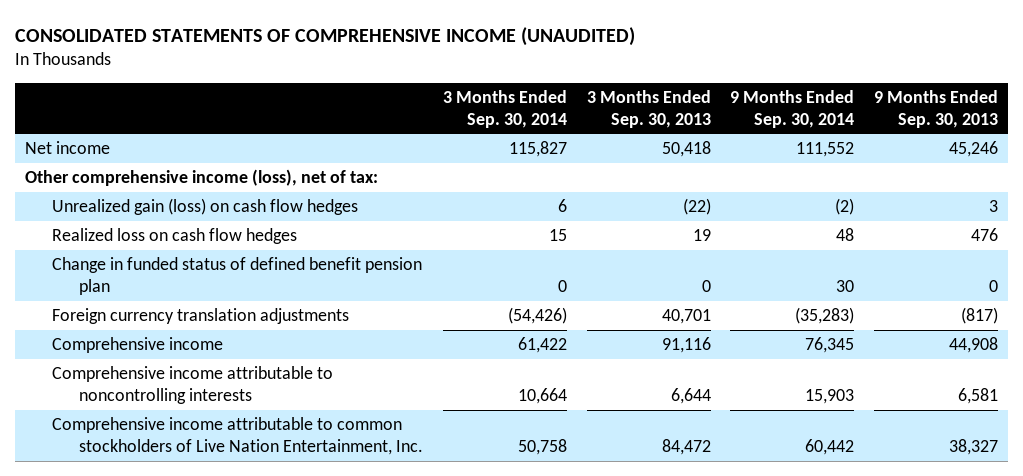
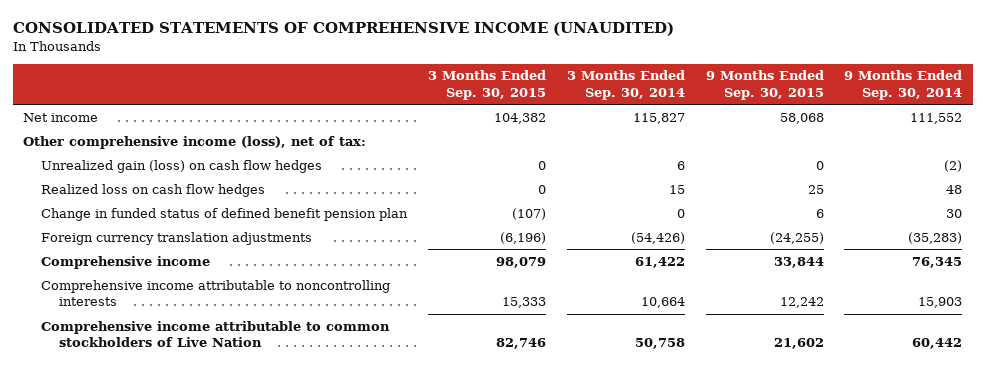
- | 3 Months Ended Sep. 30, 2014 | 3 Months Ended Sep. 30, 2013 | 9 Months Ended Sep. 30, 2014 | 9 Months Ended Sep. 30, 2013
+ | 3 Months Ended Sep. 30, 2015 | 3 Months Ended Sep. 30, 2014 | 9 Months Ended Sep. 30, 2015 | 9 Months Ended Sep. 30, 2014
- Comprehensive income attributable to common stockholders of Live Nation Entertainment, Inc. | 50,758 | 84,472 | 60,442 | 38,327
+ Comprehensive income attributable to common stockholders of Live Nation | 82,746 | 50,758 | 21,602 | 60,442

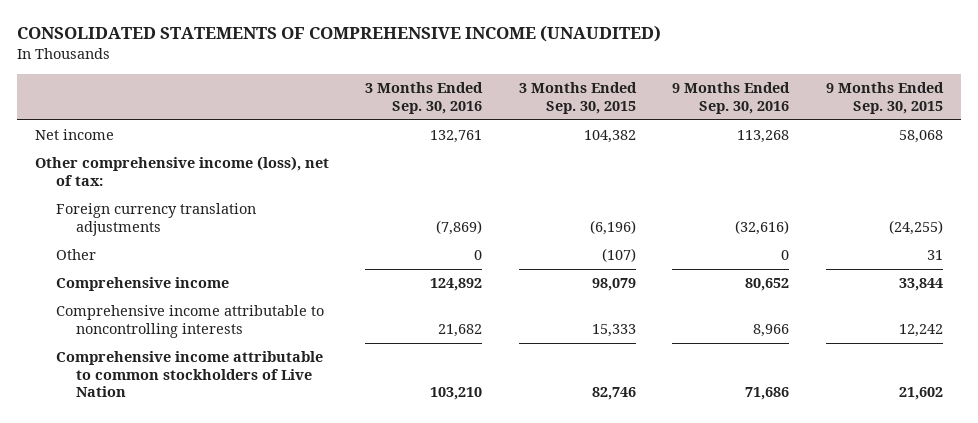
- | 3 Months Ended Sep. 30, 2015 | 3 Months Ended Sep. 30, 2014 | 9 Months Ended Sep. 30, 2015 | 9 Months Ended Sep. 30, 2014
+ | 3 Months Ended Sep. 30, 2016 | 3 Months Ended Sep. 30, 2015 | 9 Months Ended Sep. 30, 2016 | 9 Months Ended Sep. 30, 2015
- Unrealized gain (loss) on cash flow hedges | 0 | 6 | 0 | (2)
- Realized loss on cash flow hedges | 0 | 15 | 25 | 48
- Change in funded status of defined benefit pension plan | (107) | 0 | 6 | 30
+ Other | 0 | (107) | 0 | 31

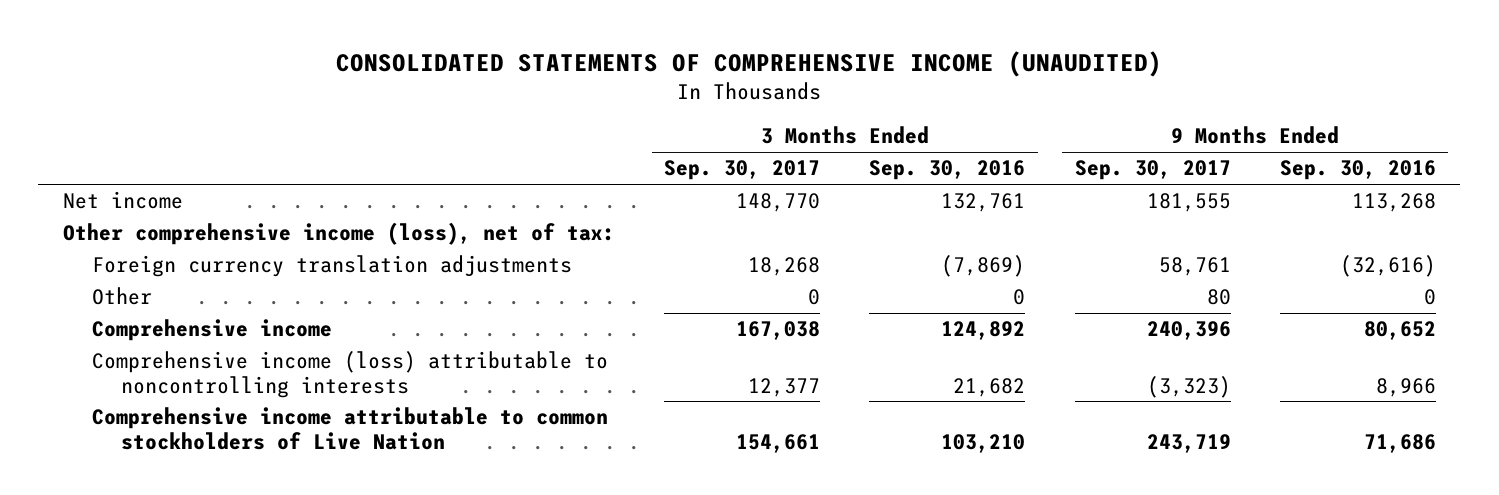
- | 3 Months Ended Sep. 30, 2016 | 3 Months Ended Sep. 30, 2015 | 9 Months Ended Sep. 30, 2016 | 9 Months Ended Sep. 30, 2015
+ | 3 Months Ended Sep. 30, 2017 | 3 Months Ended Sep. 30, 2016 | 9 Months Ended Sep. 30, 2017 | 9 Months Ended Sep. 30, 2016
- Comprehensive income attributable to noncontrolling interests | 21,682 | 15,333 | 8,966 | 12,242
+ Comprehensive income (loss) attributable to noncontrolling interests | 12,377 | 21,682 | (3,323) | 8,966

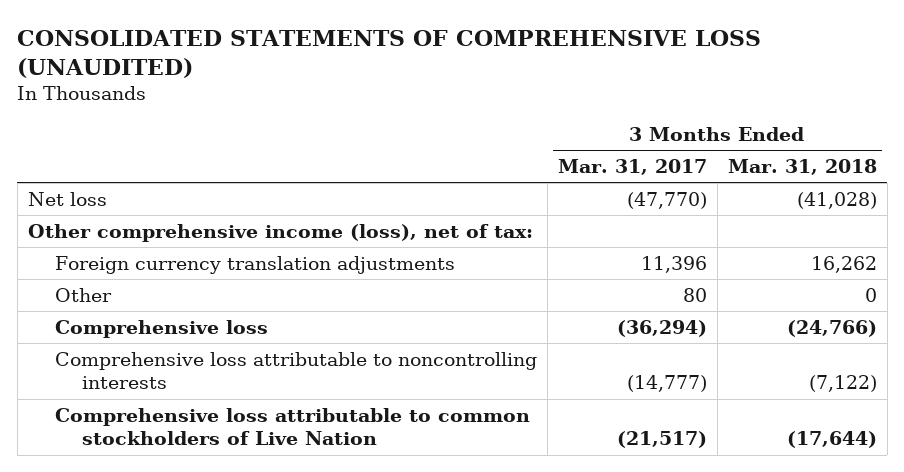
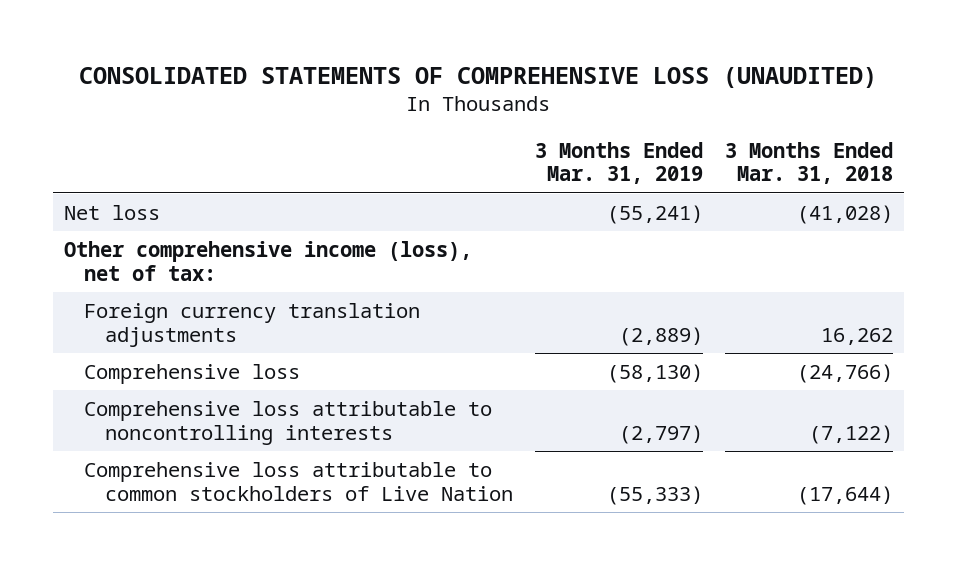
- | 3 Months Ended Mar. 31, 2017 | 3 Months Ended Mar. 31, 2018
+ | 3 Months Ended Mar. 31, 2019 | 3 Months Ended Mar. 31, 2018
- Other | 80 | 0

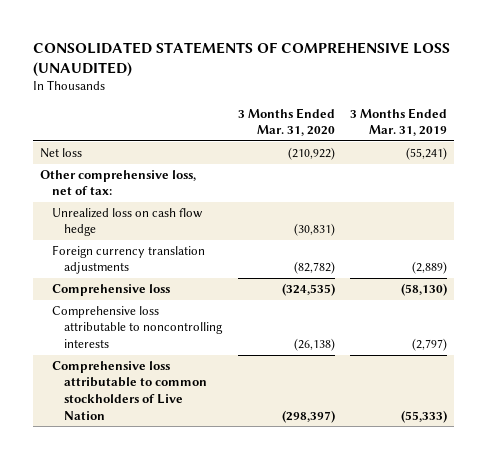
- | 3 Months Ended Mar. 31, 2019 | 3 Months Ended Mar. 31, 2018
+ | 3 Months Ended Mar. 31, 2020 | 3 Months Ended Mar. 31, 2019
- Other comprehensive income (loss), net of tax:
+ Other comprehensive loss, net of tax:
+ Unrealized loss on cash flow hedge | (30,831) |

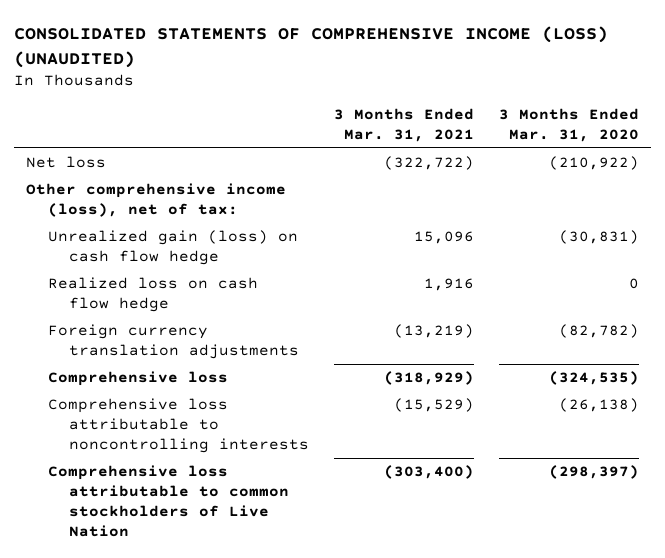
- CONSOLIDATED STATEMENTS OF COMPREHENSIVE LOSS (UNAUDITED)
+ CONSOLIDATED STATEMENTS OF COMPREHENSIVE INCOME (LOSS) (UNAUDITED)
- | 3 Months Ended Mar. 31, 2020 | 3 Months Ended Mar. 31, 2019
+ | 3 Months Ended Mar. 31, 2021 | 3 Months Ended Mar. 31, 2020
- Other comprehensive loss, net of tax:
- Unrealized loss on cash flow hedge | (30,831) |
+ Other comprehensive income (loss), net of tax:
+ Unrealized gain (loss) on cash flow hedge | 15,096 | (30,831)
+ Realized loss on cash flow hedge | 1,916 | 0

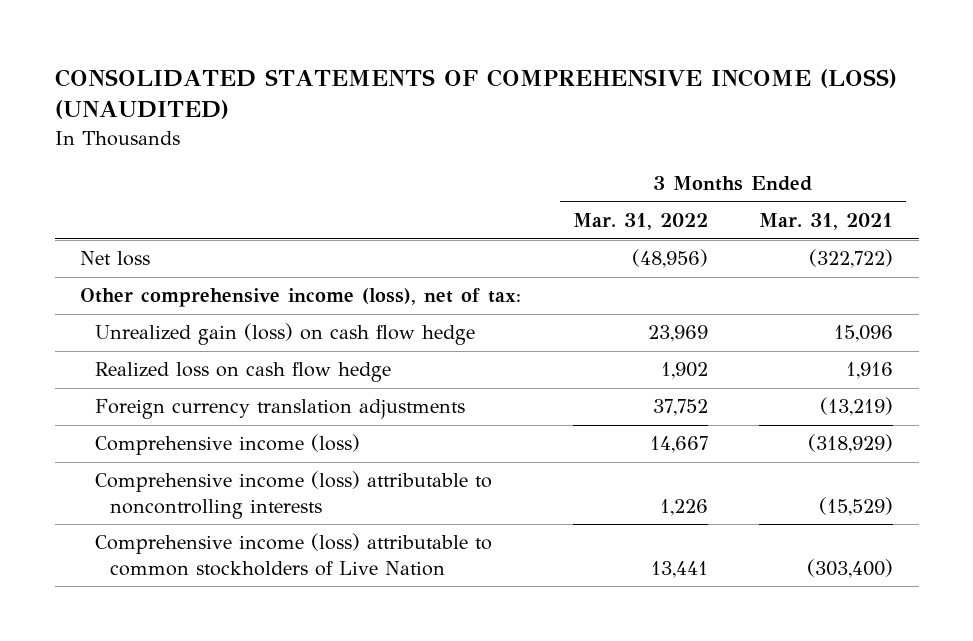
- | 3 Months Ended Mar. 31, 2021 | 3 Months Ended Mar. 31, 2020
+ | 3 Months Ended Mar. 31, 2022 | 3 Months Ended Mar. 31, 2021
- Comprehensive loss | (318,929) | (324,535)
- Comprehensive loss attributable to noncontrolling interests | (15,529) | (26,138)
- Comprehensive loss attributable to common stockholders of Live Nation | (303,400) | (298,397)
+ Comprehensive income (loss) | 14,667 | (318,929)
+ Comprehensive income (loss) attributable to noncontrolling interests | 1,226 | (15,529)
+ Comprehensive income (loss) attributable to common stockholders of Live Nation | 13,441 | (303,400)

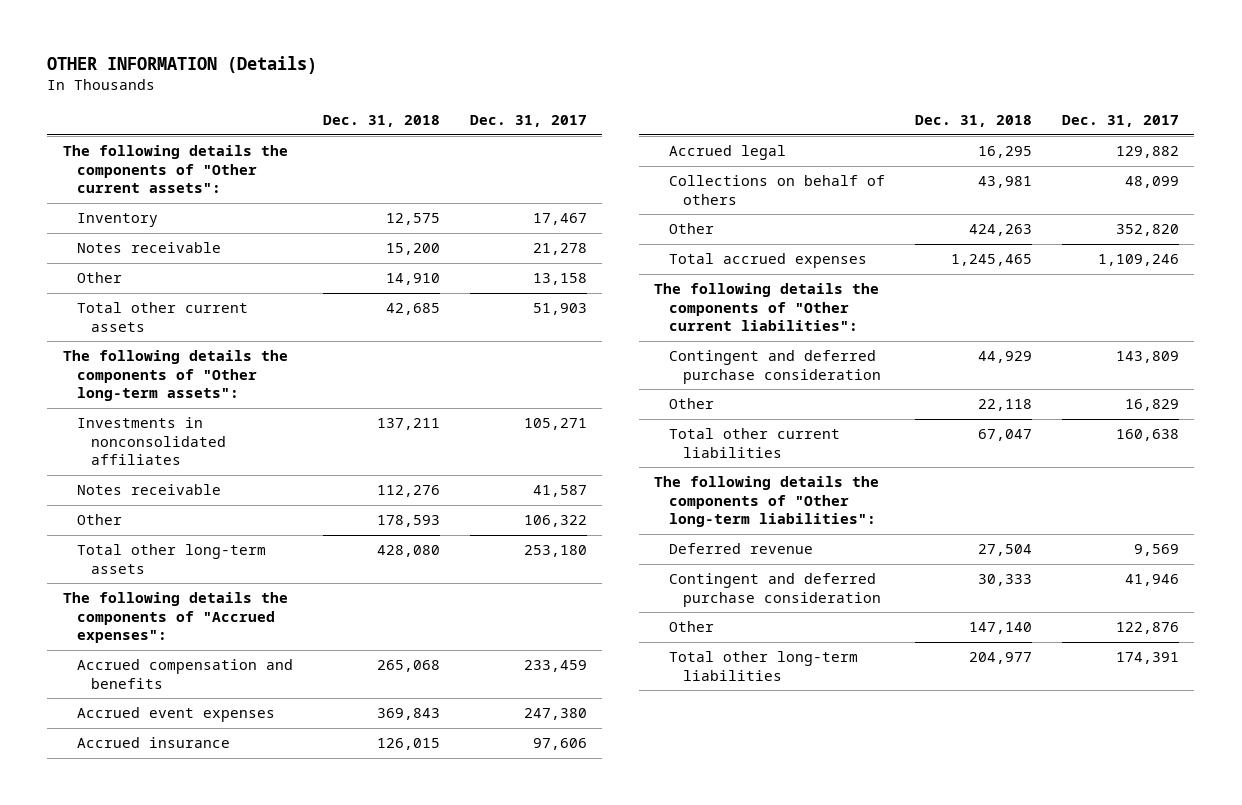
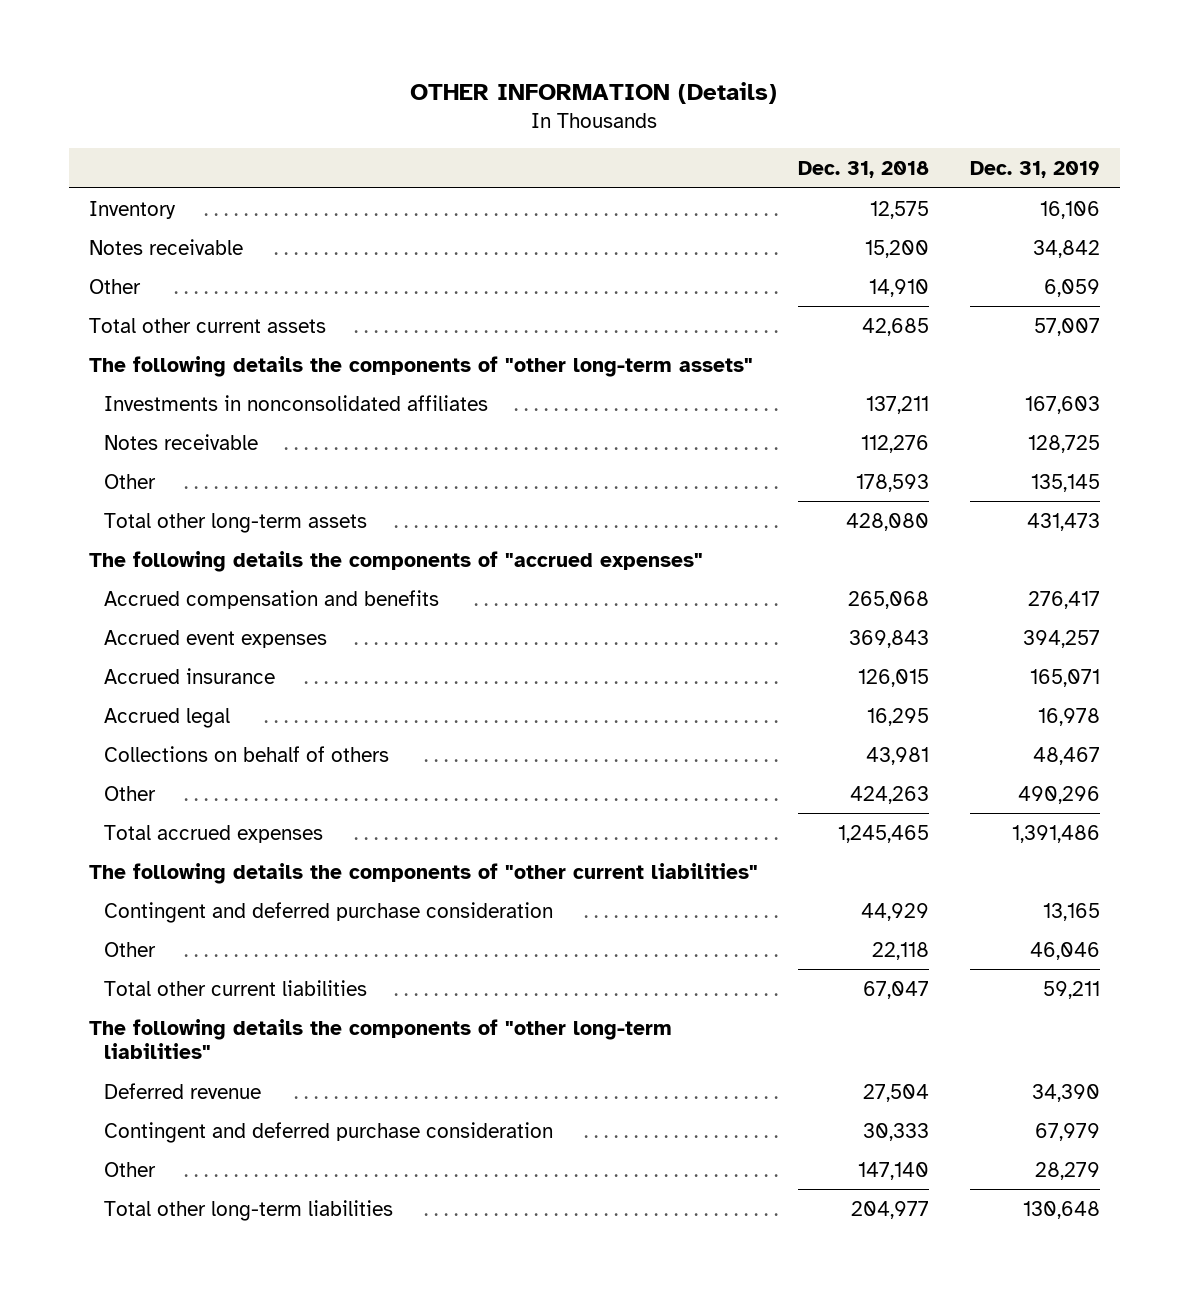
- | Dec. 31, 2018 | Dec. 31, 2017
+ | Dec. 31, 2018 | Dec. 31, 2019
- The following details the components of "Other current assets":
- The following details the components of "Other long-term assets":
+ The following details the components of "other long-term assets"
- The following details the components of "Accrued expenses":
+ The following details the components of "accrued expenses"
- The following details the components of "Other current liabilities":
+ The following details the components of "other current liabilities"
- The following details the components of "Other long-term liabilities":
+ The following details the components of "other long-term liabilities"

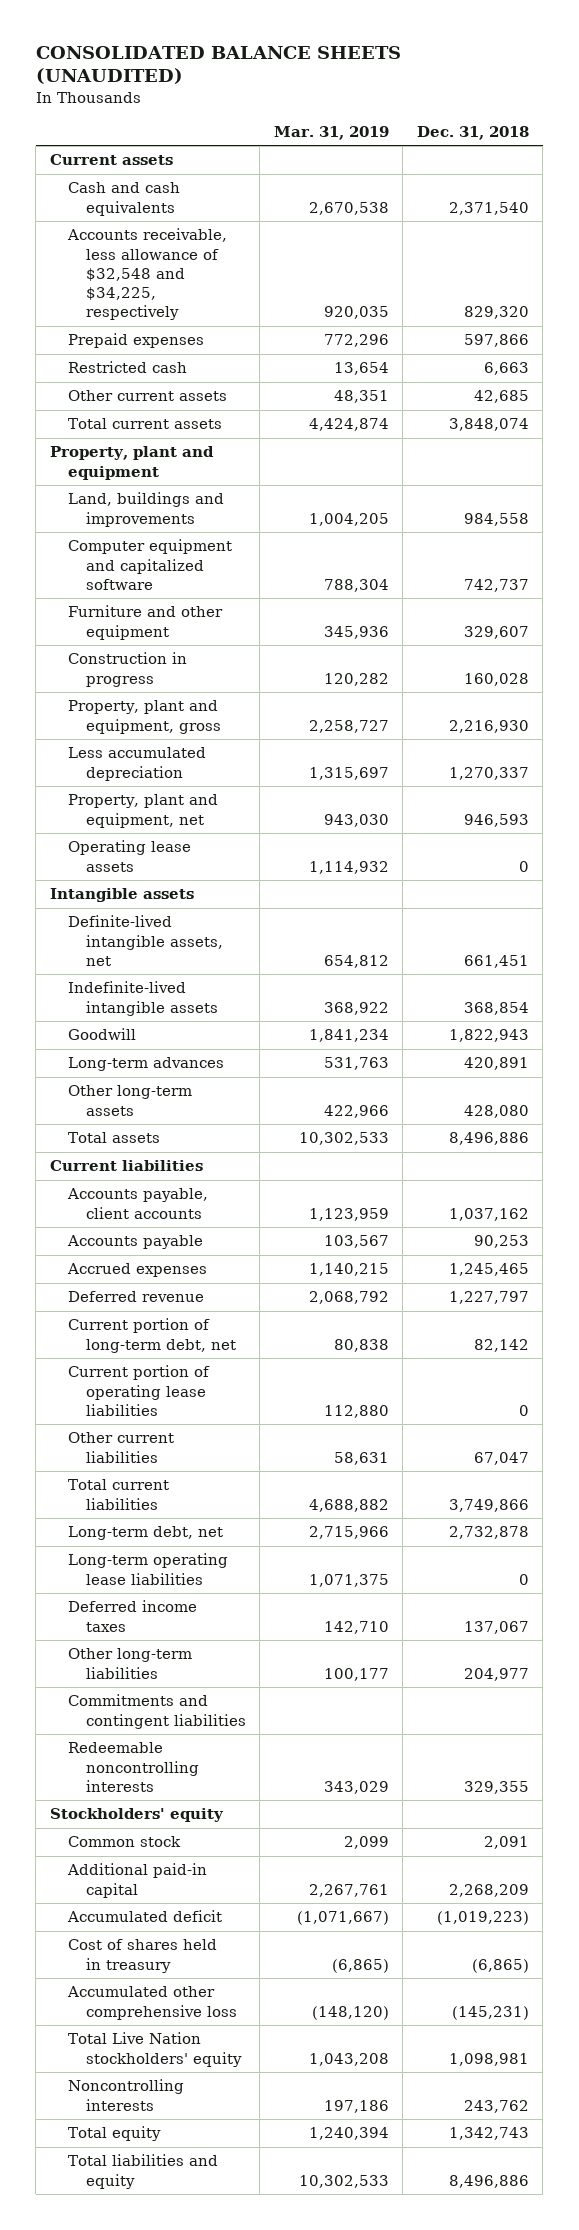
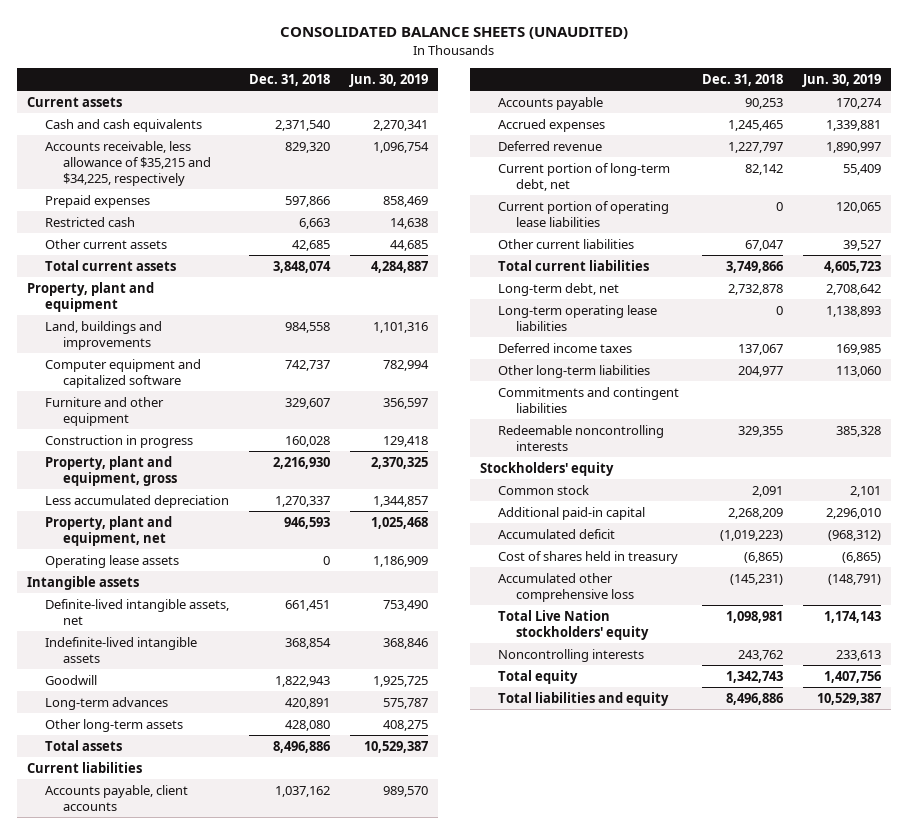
- | Mar. 31, 2019 | Dec. 31, 2018
+ | Dec. 31, 2018 | Jun. 30, 2019
- Accounts receivable, less allowance of $32,548 and $34,225, respectively | 920,035 | 829,320
+ Accounts receivable, less allowance of $35,215 and $34,225, respectively | 829,320 | 1,096,754

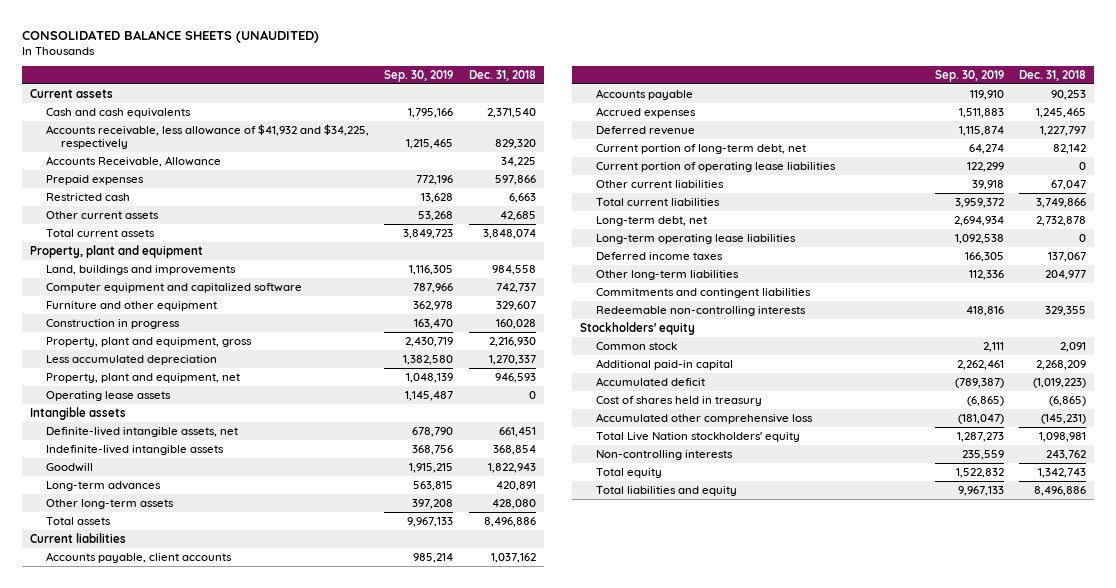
- | Dec. 31, 2018 | Jun. 30, 2019
+ | Sep. 30, 2019 | Dec. 31, 2018
- Accounts receivable, less allowance of $35,215 and $34,225, respectively | 829,320 | 1,096,754
+ Accounts receivable, less allowance of $41,932 and $34,225, respectively | 1,215,465 | 829,320
+ Accounts Receivable, Allowance | | 34,225
- Redeemable noncontrolling interests | 329,355 | 385,328
+ Redeemable non-controlling interests | 418,816 | 329,355
- Noncontrolling interests | 243,762 | 233,613
+ Non-controlling interests | 235,559 | 243,762

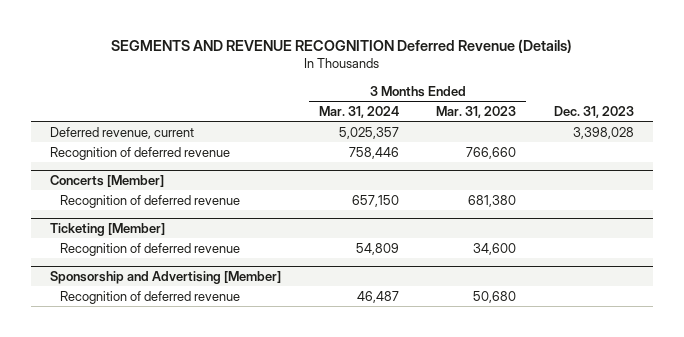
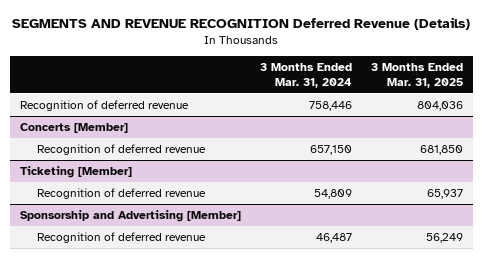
- | 3 Months Ended Mar. 31, 2024 | 3 Months Ended Mar. 31, 2023 | Dec. 31, 2023
+ | 3 Months Ended Mar. 31, 2024 | 3 Months Ended Mar. 31, 2025
- Deferred revenue, current | 5,025,357 | | 3,398,028

